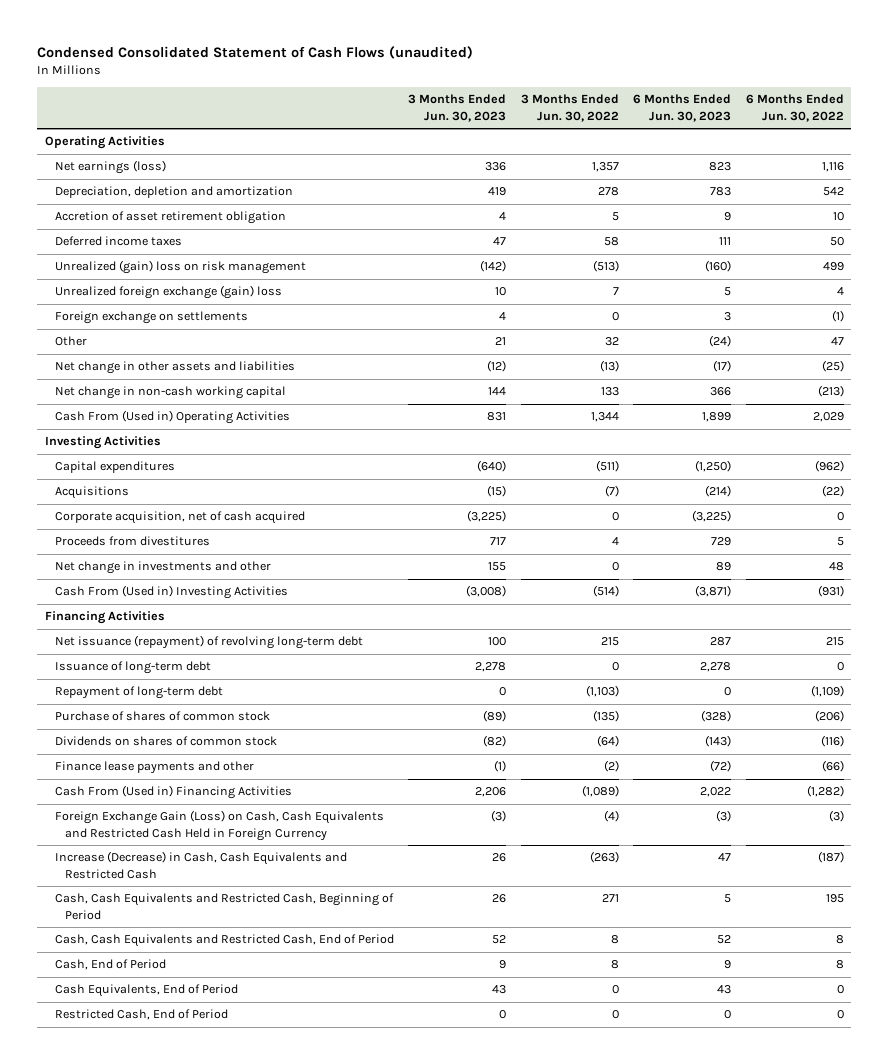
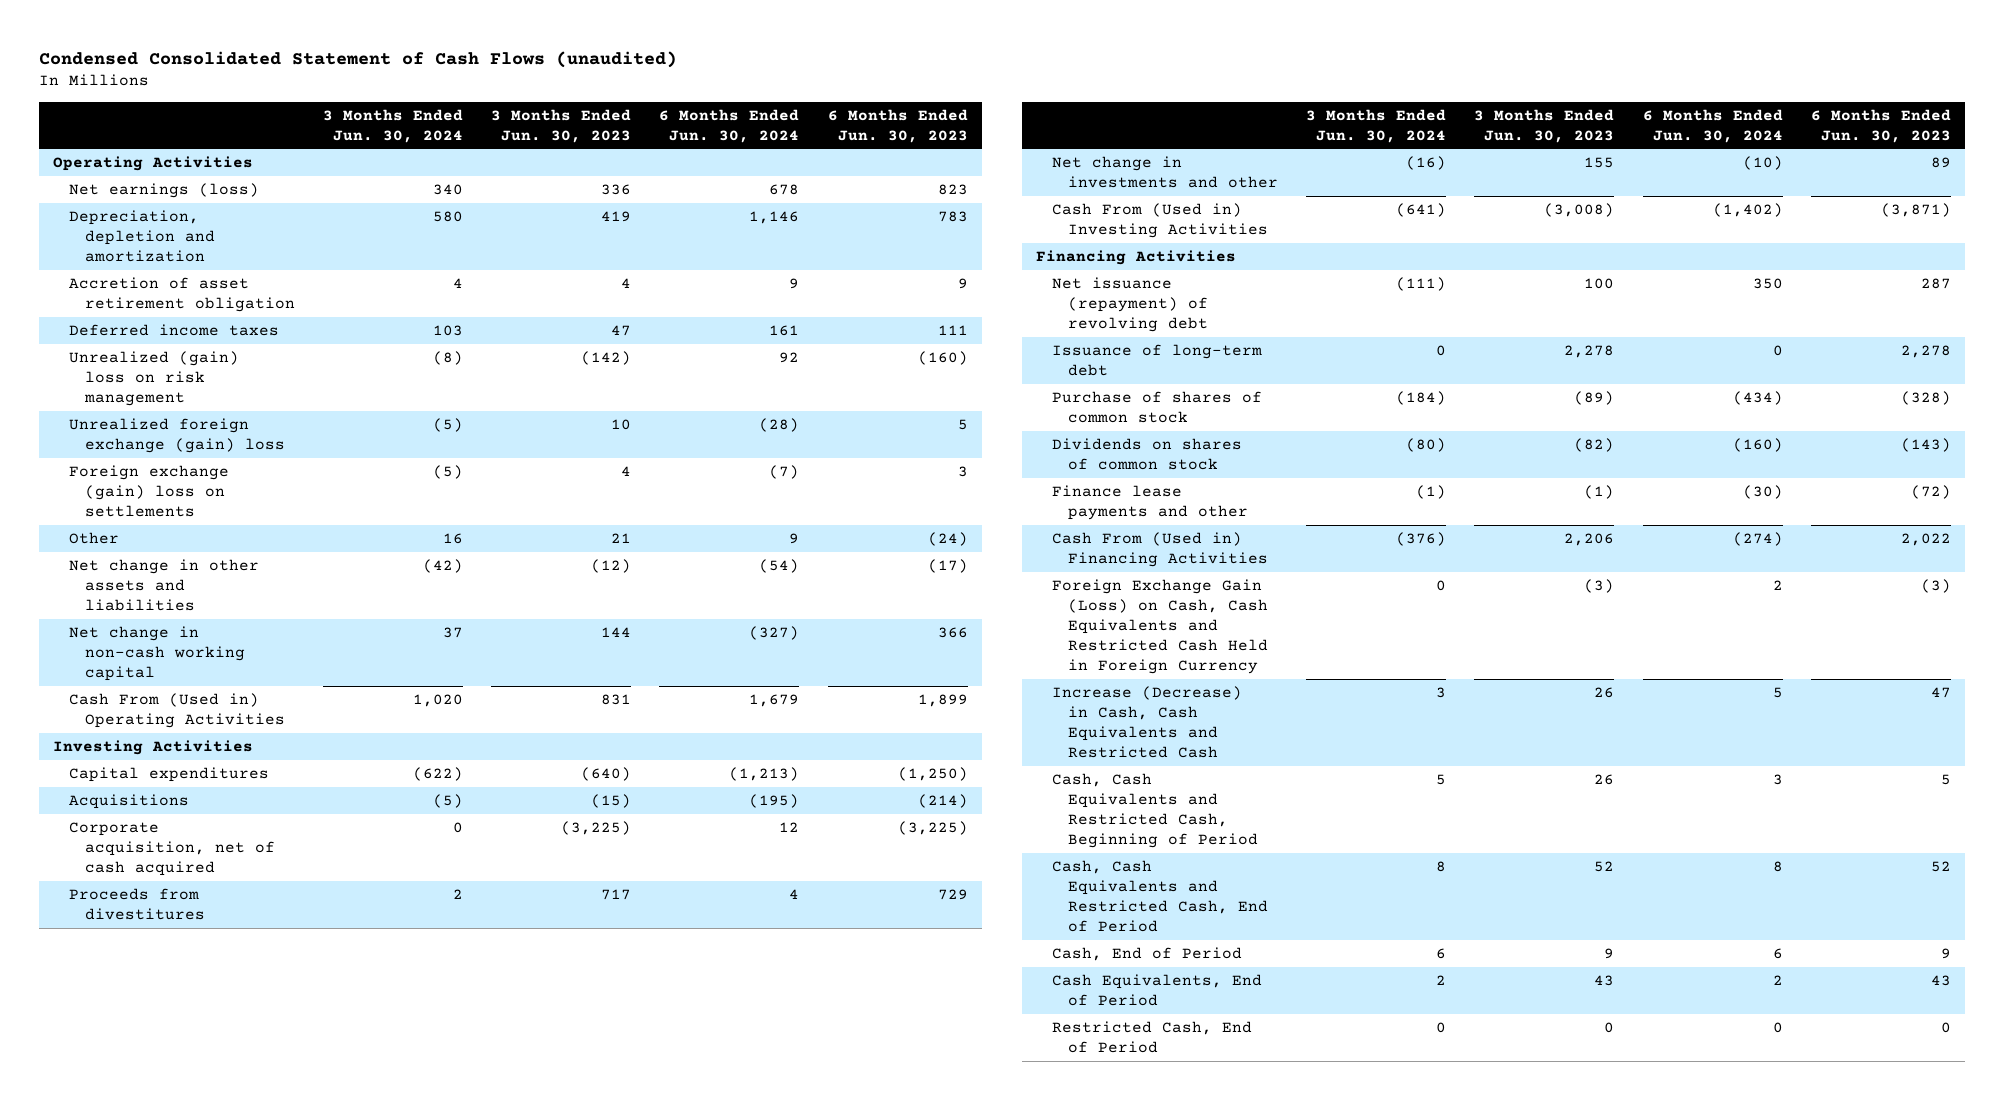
- | 3 Months Ended Jun. 30, 2023 | 3 Months Ended Jun. 30, 2022 | 6 Months Ended Jun. 30, 2023 | 6 Months Ended Jun. 30, 2022
+ | 3 Months Ended Jun. 30, 2024 | 3 Months Ended Jun. 30, 2023 | 6 Months Ended Jun. 30, 2024 | 6 Months Ended Jun. 30, 2023
- Foreign exchange on settlements | 4 | 0 | 3 | (1)
+ Foreign exchange (gain) loss on settlements | (5) | 4 | (7) | 3
- Net issuance (repayment) of revolving long-term debt | 100 | 215 | 287 | 215
+ Net issuance (repayment) of revolving debt | (111) | 100 | 350 | 287
- Repayment of long-term debt | 0 | (1,103) | 0 | (1,109)

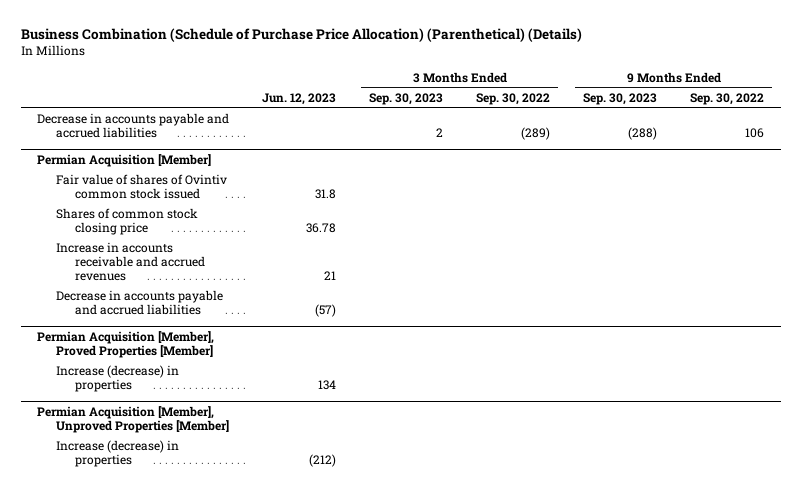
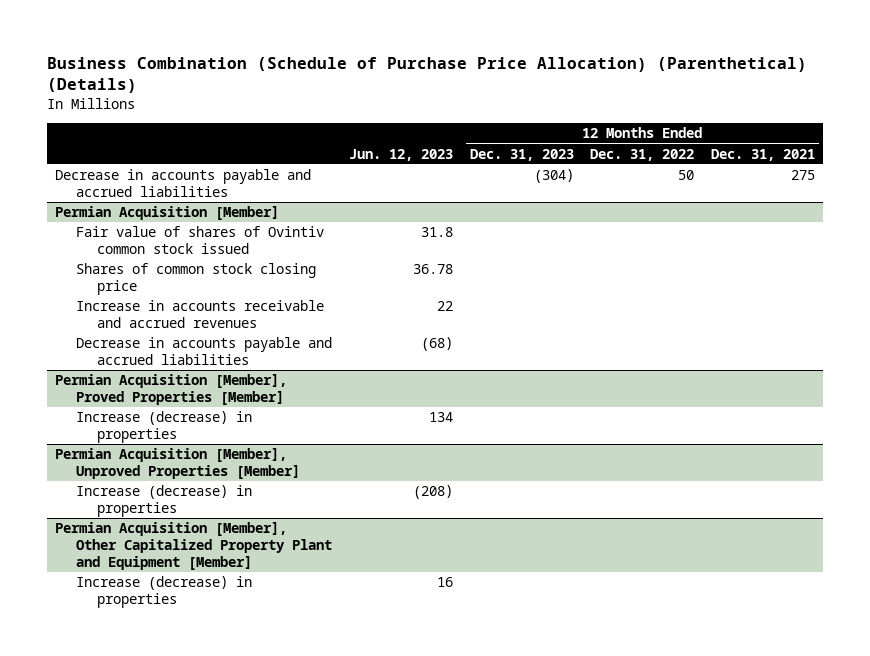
- | Jun. 12, 2023 | 3 Months Ended Sep. 30, 2023 | 3 Months Ended Sep. 30, 2022 | 9 Months Ended Sep. 30, 2023 | 9 Months Ended Sep. 30, 2022
+ | Jun. 12, 2023 | 12 Months Ended Dec. 31, 2023 | 12 Months Ended Dec. 31, 2022 | 12 Months Ended Dec. 31, 2021
@ Permian Acquisition [Member]
- Increase in accounts receivable and accrued revenues | 21 | | | |
- Decrease in accounts payable and accrued liabilities | (57) | | | |
+ Increase in accounts receivable and accrued revenues | 22 | | |
+ Decrease in accounts payable and accrued liabilities | (68) | | |
@ Permian Acquisition [Member], Unproved Properties [Member]
- Increase (decrease) in properties | (212) | | | |
+ Increase (decrease) in properties | (208) | | |
+ Permian Acquisition [Member], Other Capitalized Property Plant and Equipment [Member]
+ Increase (decrease) in properties | 16 | | |

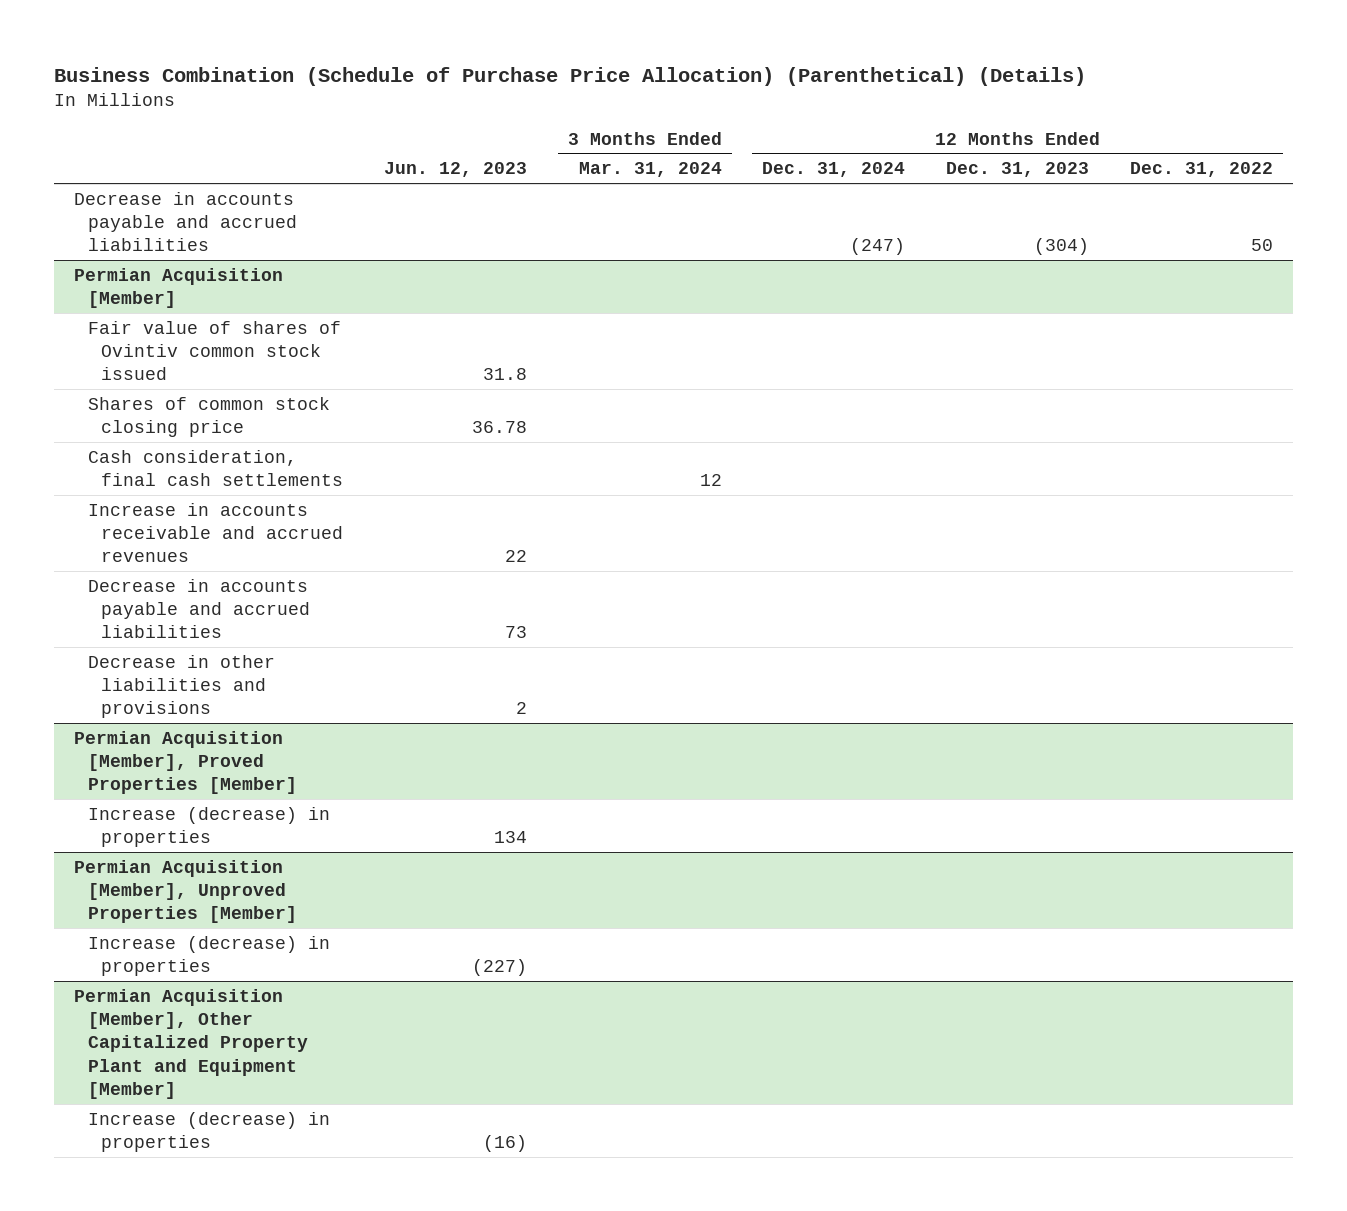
- | Jun. 12, 2023 | 12 Months Ended Dec. 31, 2023 | 12 Months Ended Dec. 31, 2022 | 12 Months Ended Dec. 31, 2021
+ | Jun. 12, 2023 | 3 Months Ended Mar. 31, 2024 | 12 Months Ended Dec. 31, 2024 | 12 Months Ended Dec. 31, 2023 | 12 Months Ended Dec. 31, 2022
@ Permian Acquisition [Member]
+ Cash consideration, final cash settlements | | 12 | | |
- Decrease in accounts payable and accrued liabilities | (68) | | |
+ Decrease in accounts payable and accrued liabilities | 73 | | | |
+ Decrease in other liabilities and provisions | 2 | | | |
@ Permian Acquisition [Member], Unproved Properties [Member]
- Increase (decrease) in properties | (208) | | |
+ Increase (decrease) in properties | (227) | | | |
@ Permian Acquisition [Member], Other Capitalized Property Plant and Equipment [Member]
- Increase (decrease) in properties | 16 | | |
+ Increase (decrease) in properties | (16) | | | |

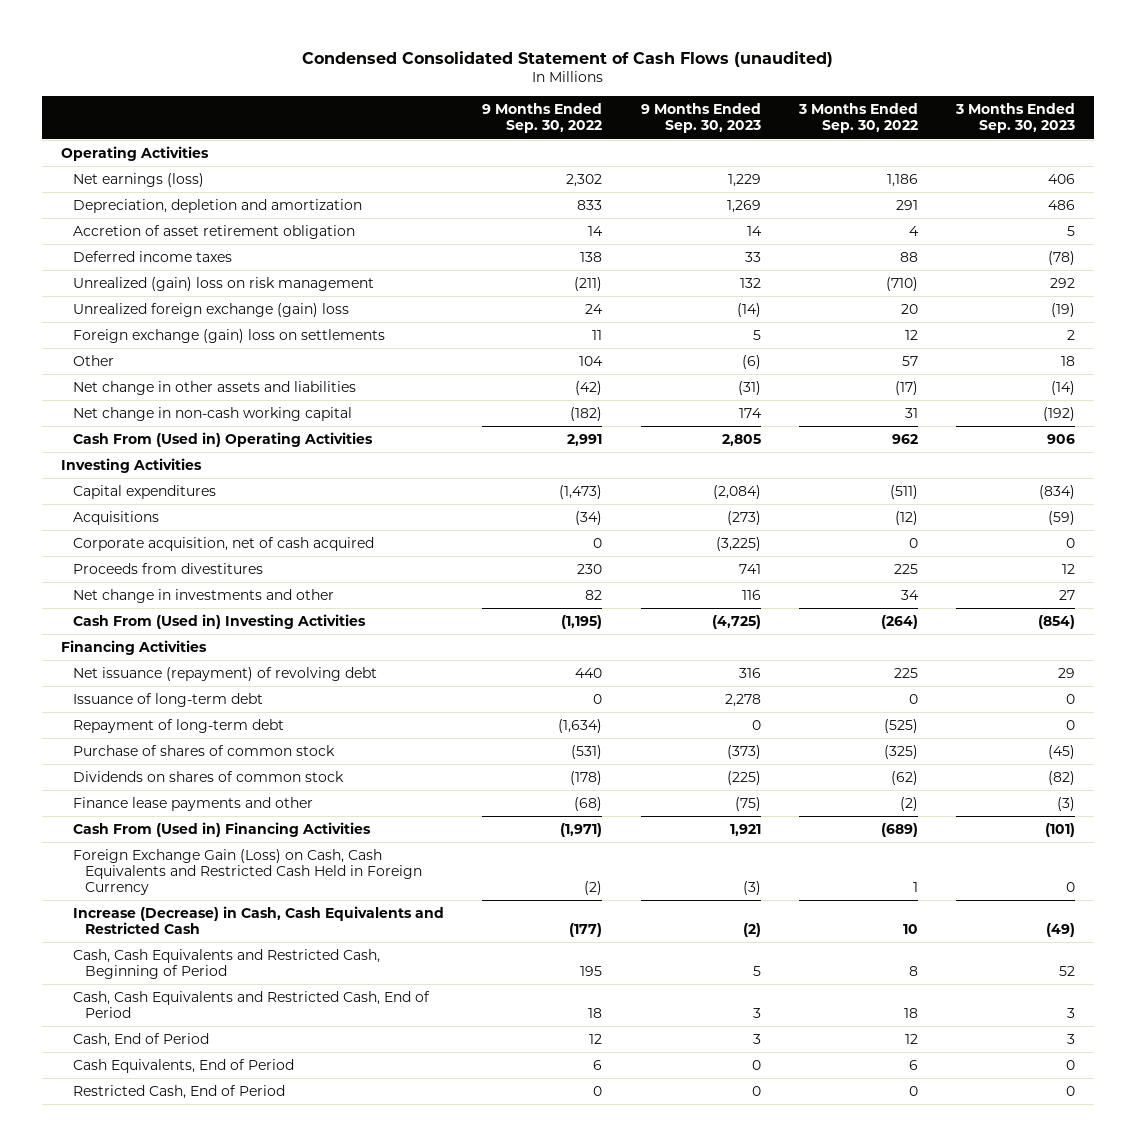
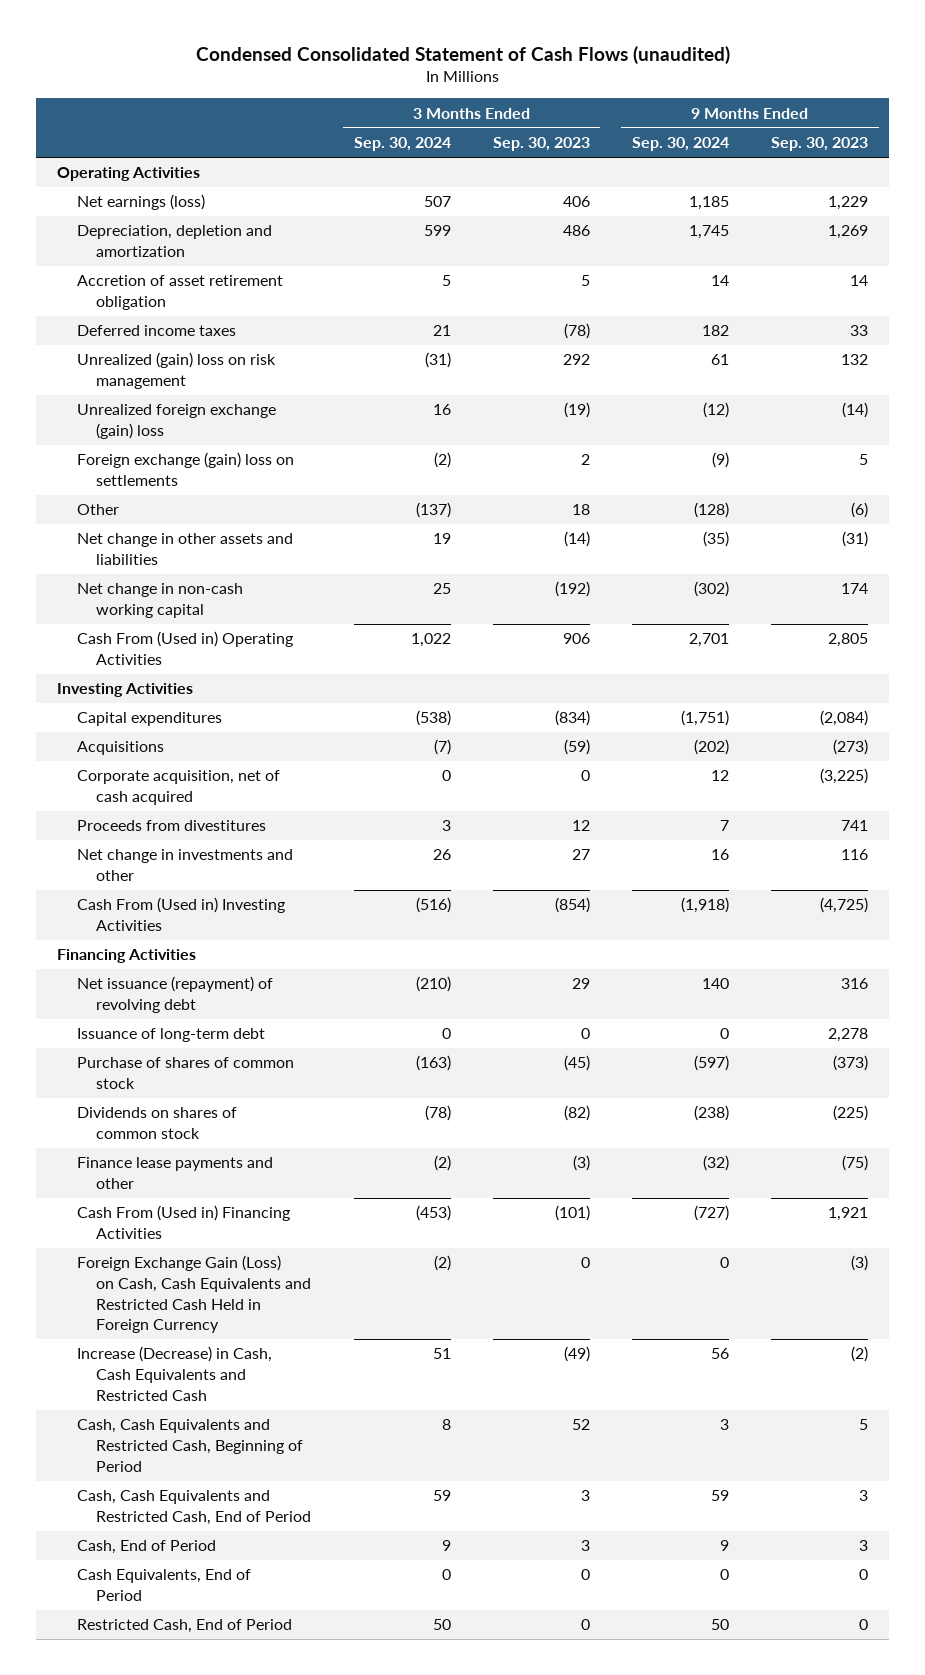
- | 9 Months Ended Sep. 30, 2022 | 9 Months Ended Sep. 30, 2023 | 3 Months Ended Sep. 30, 2022 | 3 Months Ended Sep. 30, 2023
+ | 3 Months Ended Sep. 30, 2024 | 3 Months Ended Sep. 30, 2023 | 9 Months Ended Sep. 30, 2024 | 9 Months Ended Sep. 30, 2023
- Repayment of long-term debt | (1,634) | 0 | (525) | 0

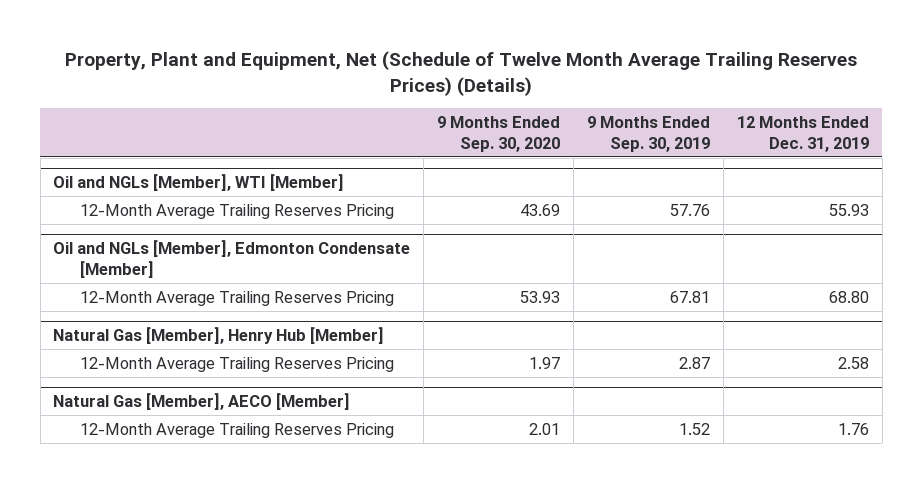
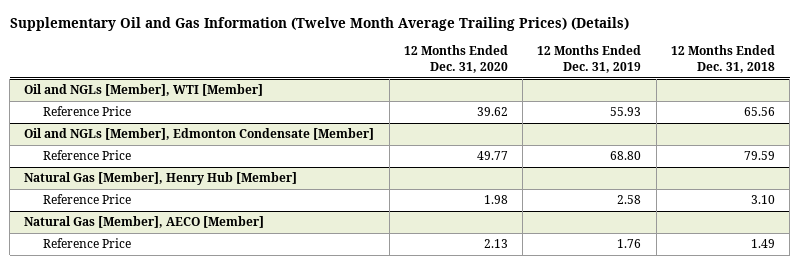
- Property, Plant and Equipment, Net (Schedule of Twelve Month Average Trailing Reserves Prices) (Details)
+ Supplementary Oil and Gas Information (Twelve Month Average Trailing Prices) (Details)
- | 9 Months Ended Sep. 30, 2020 | 9 Months Ended Sep. 30, 2019 | 12 Months Ended Dec. 31, 2019
+ | 12 Months Ended Dec. 31, 2020 | 12 Months Ended Dec. 31, 2019 | 12 Months Ended Dec. 31, 2018
@ Oil and NGLs [Member], WTI [Member]
- 12-Month Average Trailing Reserves Pricing | 43.69 | 57.76 | 55.93
+ Reference Price | 39.62 | 55.93 | 65.56
@ Oil and NGLs [Member], Edmonton Condensate [Member]
- 12-Month Average Trailing Reserves Pricing | 53.93 | 67.81 | 68.80
+ Reference Price | 49.77 | 68.80 | 79.59
@ Natural Gas [Member], Henry Hub [Member]
- 12-Month Average Trailing Reserves Pricing | 1.97 | 2.87 | 2.58
+ Reference Price | 1.98 | 2.58 | 3.10
@ Natural Gas [Member], AECO [Member]
- 12-Month Average Trailing Reserves Pricing | 2.01 | 1.52 | 1.76
+ Reference Price | 2.13 | 1.76 | 1.49

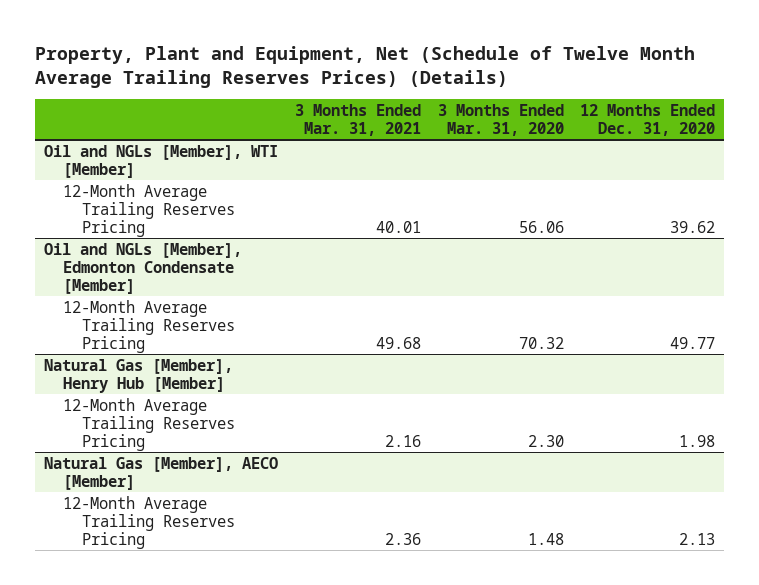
- Supplementary Oil and Gas Information (Twelve Month Average Trailing Prices) (Details)
+ Property, Plant and Equipment, Net (Schedule of Twelve Month Average Trailing Reserves Prices) (Details)
- | 12 Months Ended Dec. 31, 2020 | 12 Months Ended Dec. 31, 2019 | 12 Months Ended Dec. 31, 2018
+ | 3 Months Ended Mar. 31, 2021 | 3 Months Ended Mar. 31, 2020 | 12 Months Ended Dec. 31, 2020
@ Oil and NGLs [Member], WTI [Member]
- Reference Price | 39.62 | 55.93 | 65.56
+ 12-Month Average Trailing Reserves Pricing | 40.01 | 56.06 | 39.62
@ Oil and NGLs [Member], Edmonton Condensate [Member]
- Reference Price | 49.77 | 68.80 | 79.59
+ 12-Month Average Trailing Reserves Pricing | 49.68 | 70.32 | 49.77
@ Natural Gas [Member], Henry Hub [Member]
- Reference Price | 1.98 | 2.58 | 3.10
+ 12-Month Average Trailing Reserves Pricing | 2.16 | 2.30 | 1.98
@ Natural Gas [Member], AECO [Member]
- Reference Price | 2.13 | 1.76 | 1.49
+ 12-Month Average Trailing Reserves Pricing | 2.36 | 1.48 | 2.13

